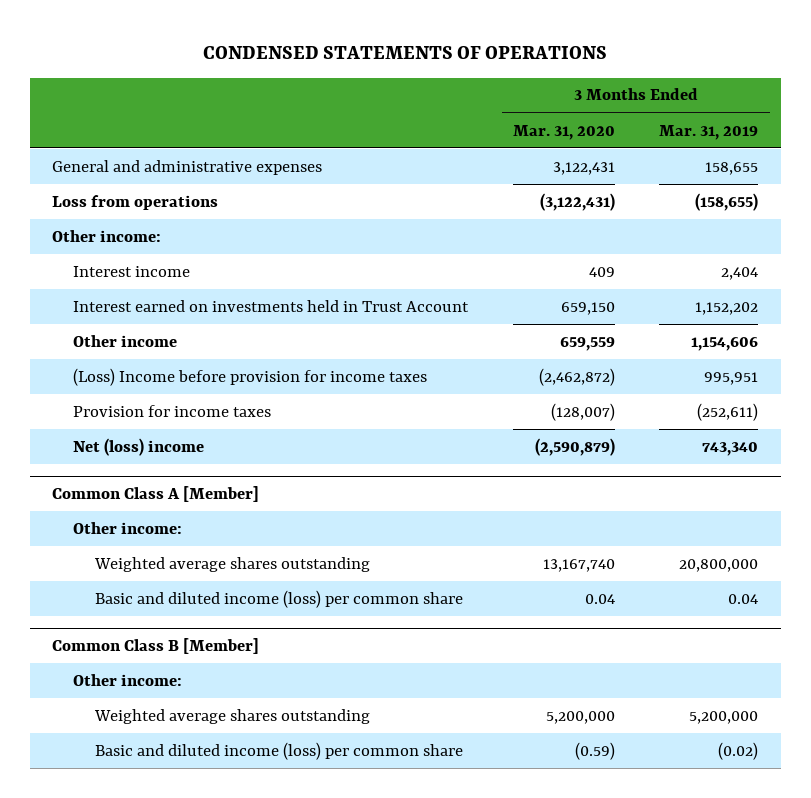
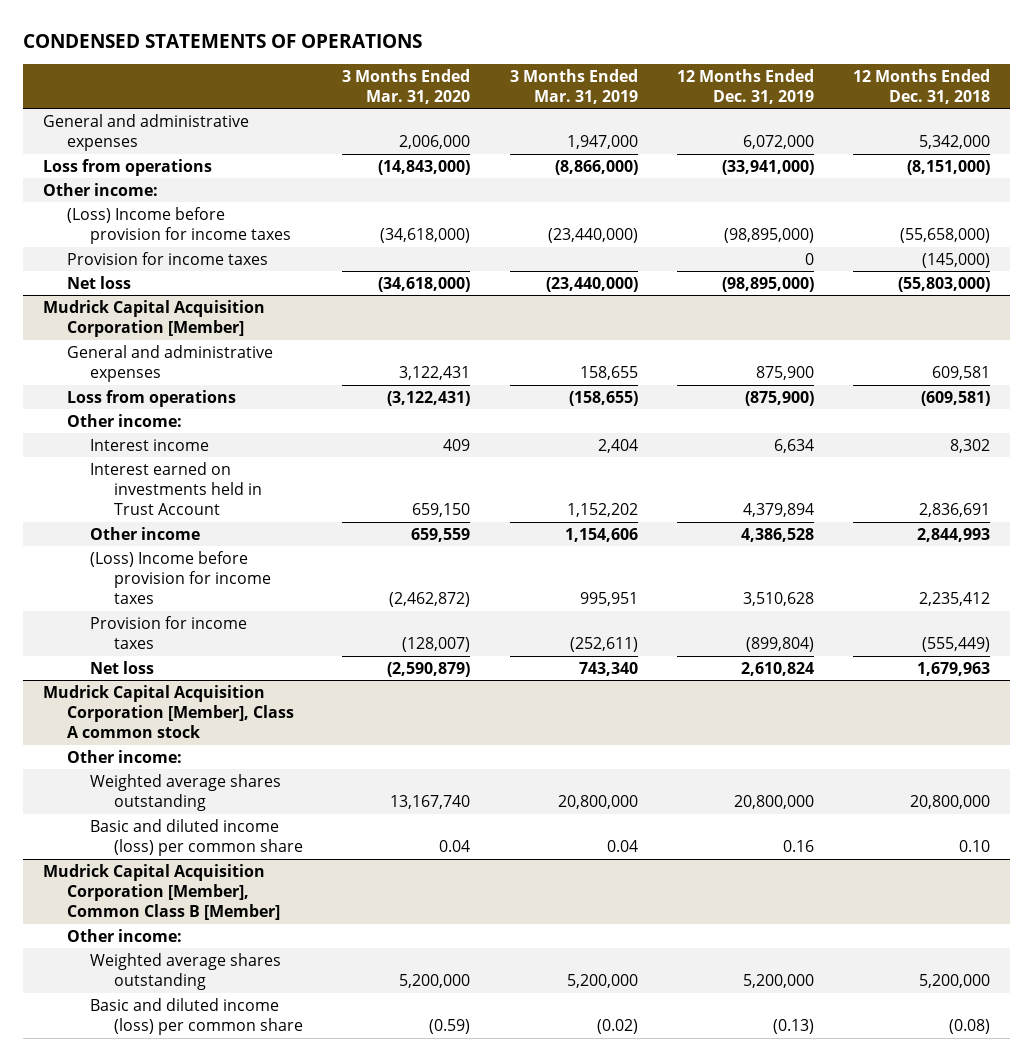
- | 3 Months Ended Mar. 31, 2020 | 3 Months Ended Mar. 31, 2019
+ | 3 Months Ended Mar. 31, 2020 | 3 Months Ended Mar. 31, 2019 | 12 Months Ended Dec. 31, 2019 | 12 Months Ended Dec. 31, 2018
+ General and administrative expenses | 2,006,000 | 1,947,000 | 6,072,000 | 5,342,000
+ Loss from operations | (14,843,000) | (8,866,000) | (33,941,000) | (8,151,000)
+ Other income:
+ (Loss) Income before provision for income taxes | (34,618,000) | (23,440,000) | (98,895,000) | (55,658,000)
+ Provision for income taxes | | | 0 | (145,000)
+ Net loss | (34,618,000) | (23,440,000) | (98,895,000) | (55,803,000)
+ Mudrick Capital Acquisition Corporation [Member]
- Net (loss) income | (2,590,879) | 743,340
- Common Class A [Member]
+ Net loss | (2,590,879) | 743,340 | 2,610,824 | 1,679,963
+ Mudrick Capital Acquisition Corporation [Member], Class A common stock
- Common Class B [Member]
+ Mudrick Capital Acquisition Corporation [Member], Common Class B [Member]

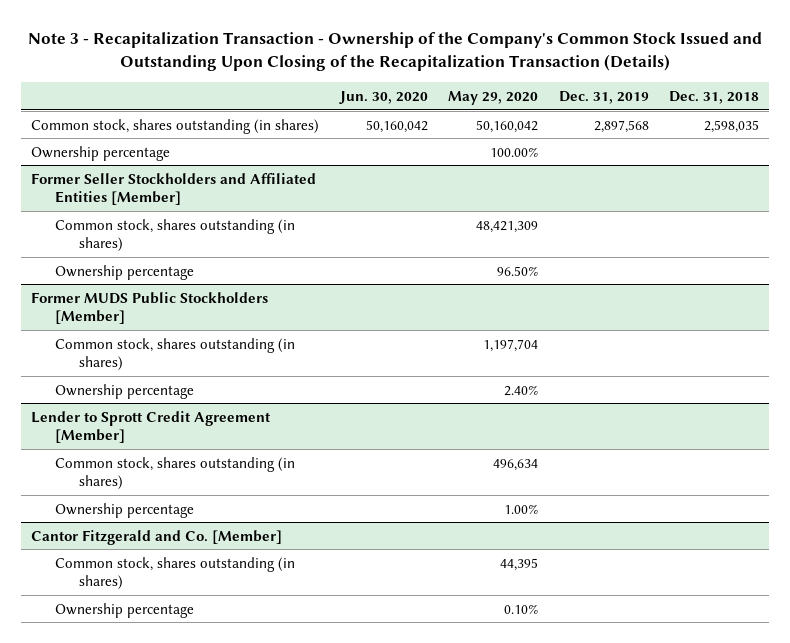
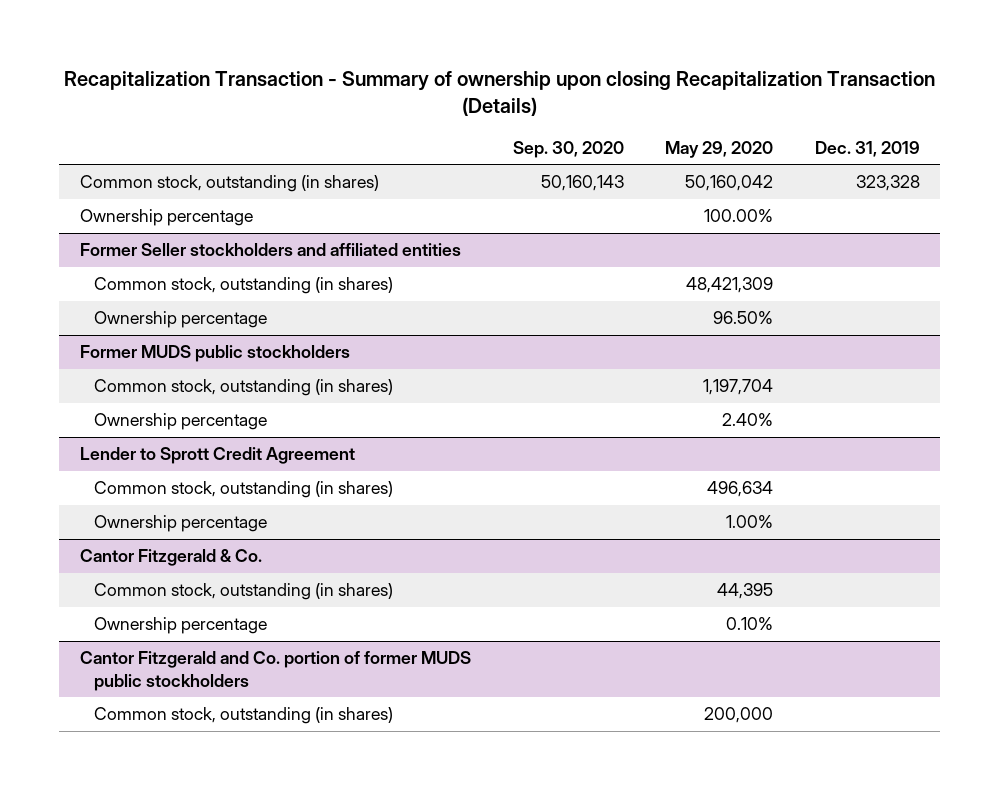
- Note 3 - Recapitalization Transaction - Ownership of the Company's Common Stock Issued and Outstanding Upon Closing of the Recapitalization Transaction (Details)
+ Recapitalization Transaction - Summary of ownership upon closing Recapitalization Transaction (Details)
- | Jun. 30, 2020 | May 29, 2020 | Dec. 31, 2019 | Dec. 31, 2018
+ | Sep. 30, 2020 | May 29, 2020 | Dec. 31, 2019
- Common stock, shares outstanding (in shares) | 50,160,042 | 50,160,042 | 2,897,568 | 2,598,035
+ Common stock, outstanding (in shares) | 50,160,143 | 50,160,042 | 323,328
- Former Seller Stockholders and Affiliated Entities [Member]
- Common stock, shares outstanding (in shares) | | 48,421,309 | |
+ Former Seller stockholders and affiliated entities
+ Common stock, outstanding (in shares) | | 48,421,309 |
- Former MUDS Public Stockholders [Member]
- Common stock, shares outstanding (in shares) | | 1,197,704 | |
+ Former MUDS public stockholders
+ Common stock, outstanding (in shares) | | 1,197,704 |
- Lender to Sprott Credit Agreement [Member]
- Common stock, shares outstanding (in shares) | | 496,634 | |
+ Lender to Sprott Credit Agreement
+ Common stock, outstanding (in shares) | | 496,634 |
- Cantor Fitzgerald and Co. [Member]
- Common stock, shares outstanding (in shares) | | 44,395 | |
+ Cantor Fitzgerald & Co.
+ Common stock, outstanding (in shares) | | 44,395 |
+ Cantor Fitzgerald and Co. portion of former MUDS public stockholders
+ Common stock, outstanding (in shares) | | 200,000 |

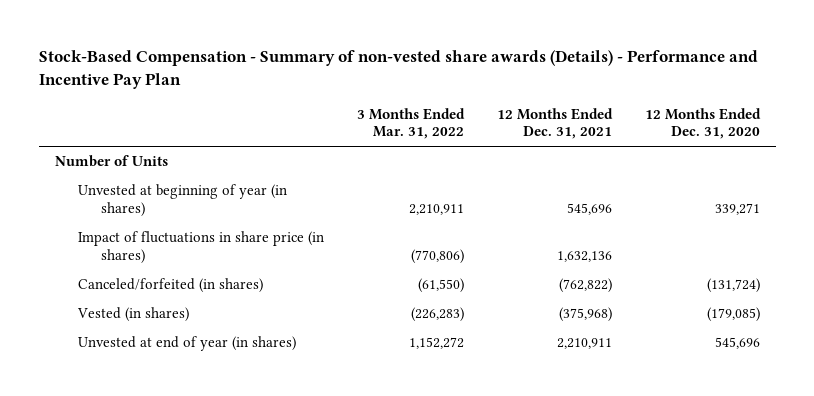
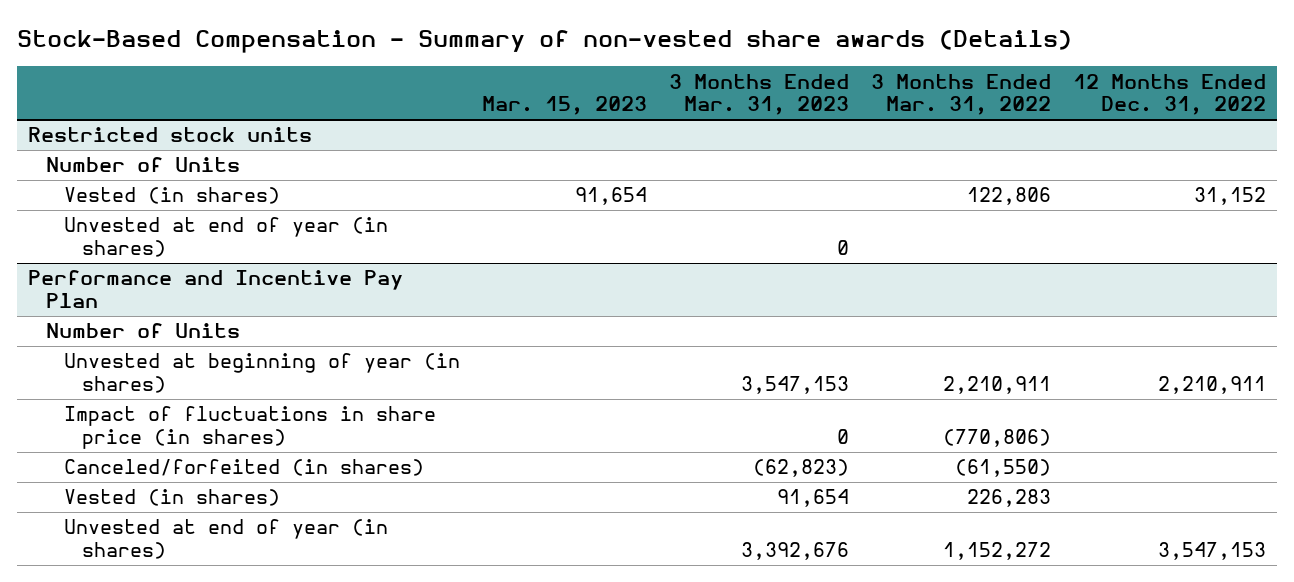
- Stock-Based Compensation - Summary of non-vested share awards (Details) - Performance and Incentive Pay Plan
+ Stock-Based Compensation - Summary of non-vested share awards (Details)
- | 3 Months Ended Mar. 31, 2022 | 12 Months Ended Dec. 31, 2021 | 12 Months Ended Dec. 31, 2020
+ | Mar. 15, 2023 | 3 Months Ended Mar. 31, 2023 | 3 Months Ended Mar. 31, 2022 | 12 Months Ended Dec. 31, 2022
+ Restricted stock units
+ Vested (in shares) | 91,654 | | 122,806 | 31,152
+ Unvested at end of year (in shares) | | 0 | |
+ Performance and Incentive Pay Plan
+ Number of Units
- Vested (in shares) | (226,283) | (375,968) | (179,085)
+ Vested (in shares) | | 91,654 | 226,283 |

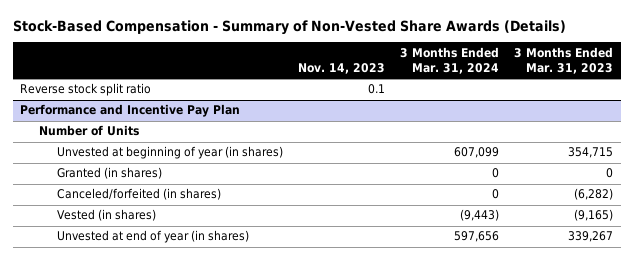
- Stock-Based Compensation - Summary of non-vested share awards (Details)
+ Stock-Based Compensation - Summary of Non-Vested Share Awards (Details)
- | Mar. 15, 2023 | 3 Months Ended Mar. 31, 2023 | 3 Months Ended Mar. 31, 2022 | 12 Months Ended Dec. 31, 2022
+ | Nov. 14, 2023 | 3 Months Ended Mar. 31, 2024 | 3 Months Ended Mar. 31, 2023
- Restricted stock units
- Number of Units
- Vested (in shares) | 91,654 | | 122,806 | 31,152
- Unvested at end of year (in shares) | | 0 | |
+ Reverse stock split ratio | 0.1 | |
@ Performance and Incentive Pay Plan
- Unvested at beginning of year (in shares) | | 3,547,153 | 2,210,911 | 2,210,911
- Impact of fluctuations in share price (in shares) | | 0 | (770,806) |
- Canceled/forfeited (in shares) | | (62,823) | (61,550) |
- Vested (in shares) | | 91,654 | 226,283 |
- Unvested at end of year (in shares) | | 3,392,676 | 1,152,272 | 3,547,153
+ Unvested at beginning of year (in shares) | | 607,099 | 354,715
+ Granted (in shares) | | 0 | 0
+ Canceled/forfeited (in shares) | | 0 | (6,282)
+ Vested (in shares) | | (9,443) | (9,165)
+ Unvested at end of year (in shares) | | 597,656 | 339,267

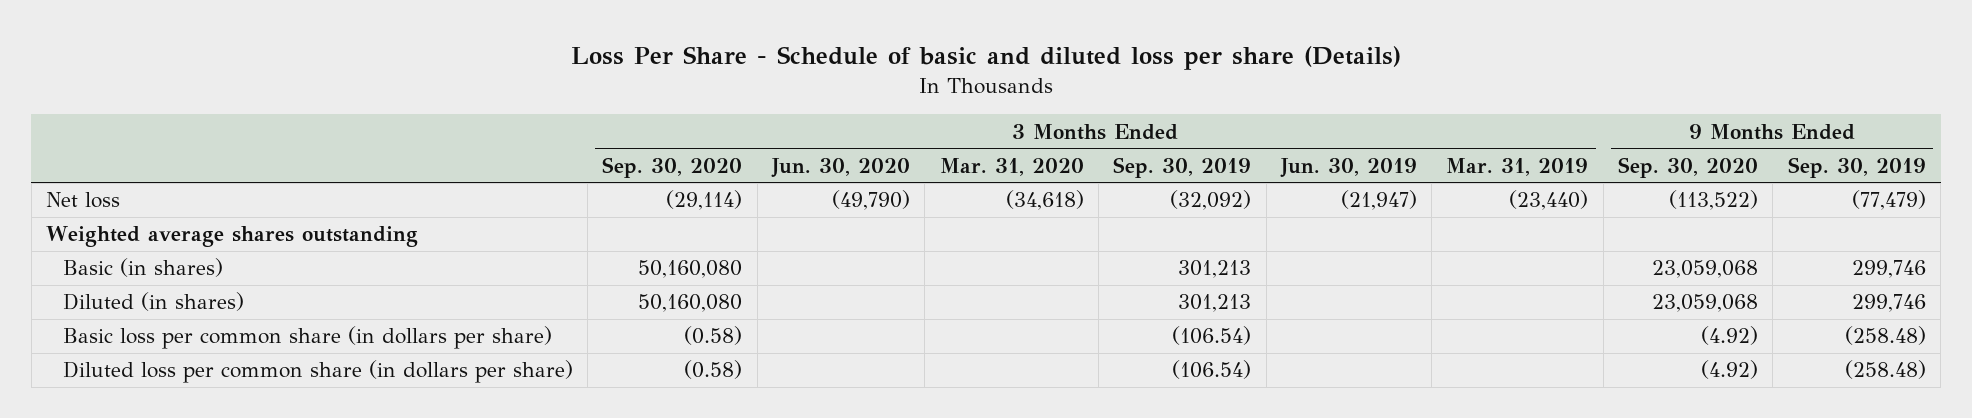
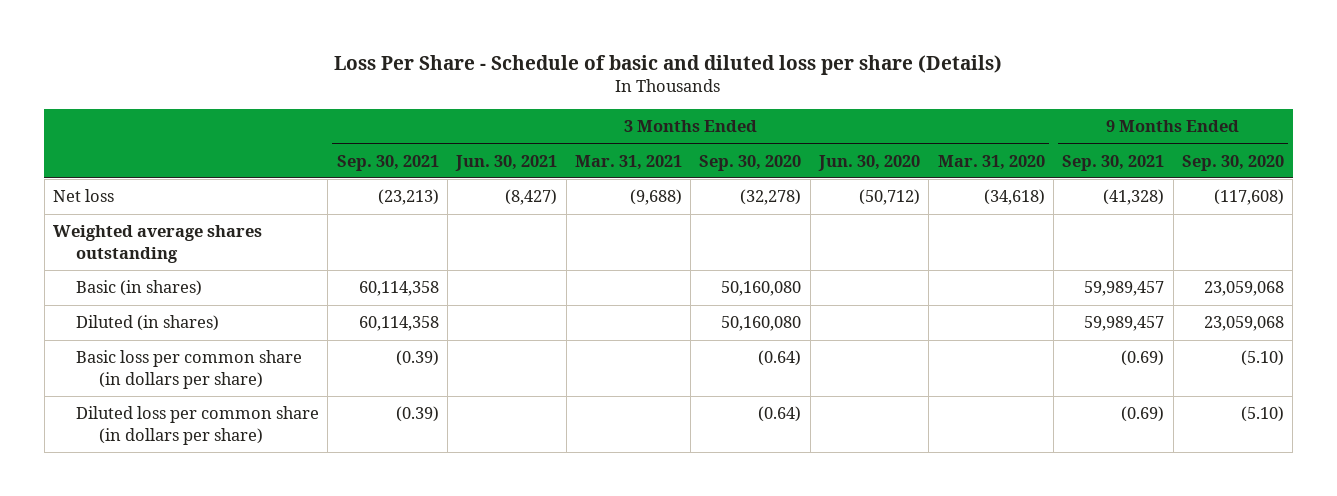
- | 3 Months Ended Sep. 30, 2020 | 3 Months Ended Jun. 30, 2020 | 3 Months Ended Mar. 31, 2020 | 3 Months Ended Sep. 30, 2019 | 3 Months Ended Jun. 30, 2019 | 3 Months Ended Mar. 31, 2019 | 9 Months Ended Sep. 30, 2020 | 9 Months Ended Sep. 30, 2019
+ | 3 Months Ended Sep. 30, 2021 | 3 Months Ended Jun. 30, 2021 | 3 Months Ended Mar. 31, 2021 | 3 Months Ended Sep. 30, 2020 | 3 Months Ended Jun. 30, 2020 | 3 Months Ended Mar. 31, 2020 | 9 Months Ended Sep. 30, 2021 | 9 Months Ended Sep. 30, 2020
- Net loss | (29,114) | (49,790) | (34,618) | (32,092) | (21,947) | (23,440) | (113,522) | (77,479)
+ Net loss | (23,213) | (8,427) | (9,688) | (32,278) | (50,712) | (34,618) | (41,328) | (117,608)
- Basic loss per common share (in dollars per share) | (0.58) | | | (106.54) | | | (4.92) | (258.48)
- Diluted loss per common share (in dollars per share) | (0.58) | | | (106.54) | | | (4.92) | (258.48)
+ Basic loss per common share (in dollars per share) | (0.39) | | | (0.64) | | | (0.69) | (5.10)
+ Diluted loss per common share (in dollars per share) | (0.39) | | | (0.64) | | | (0.69) | (5.10)

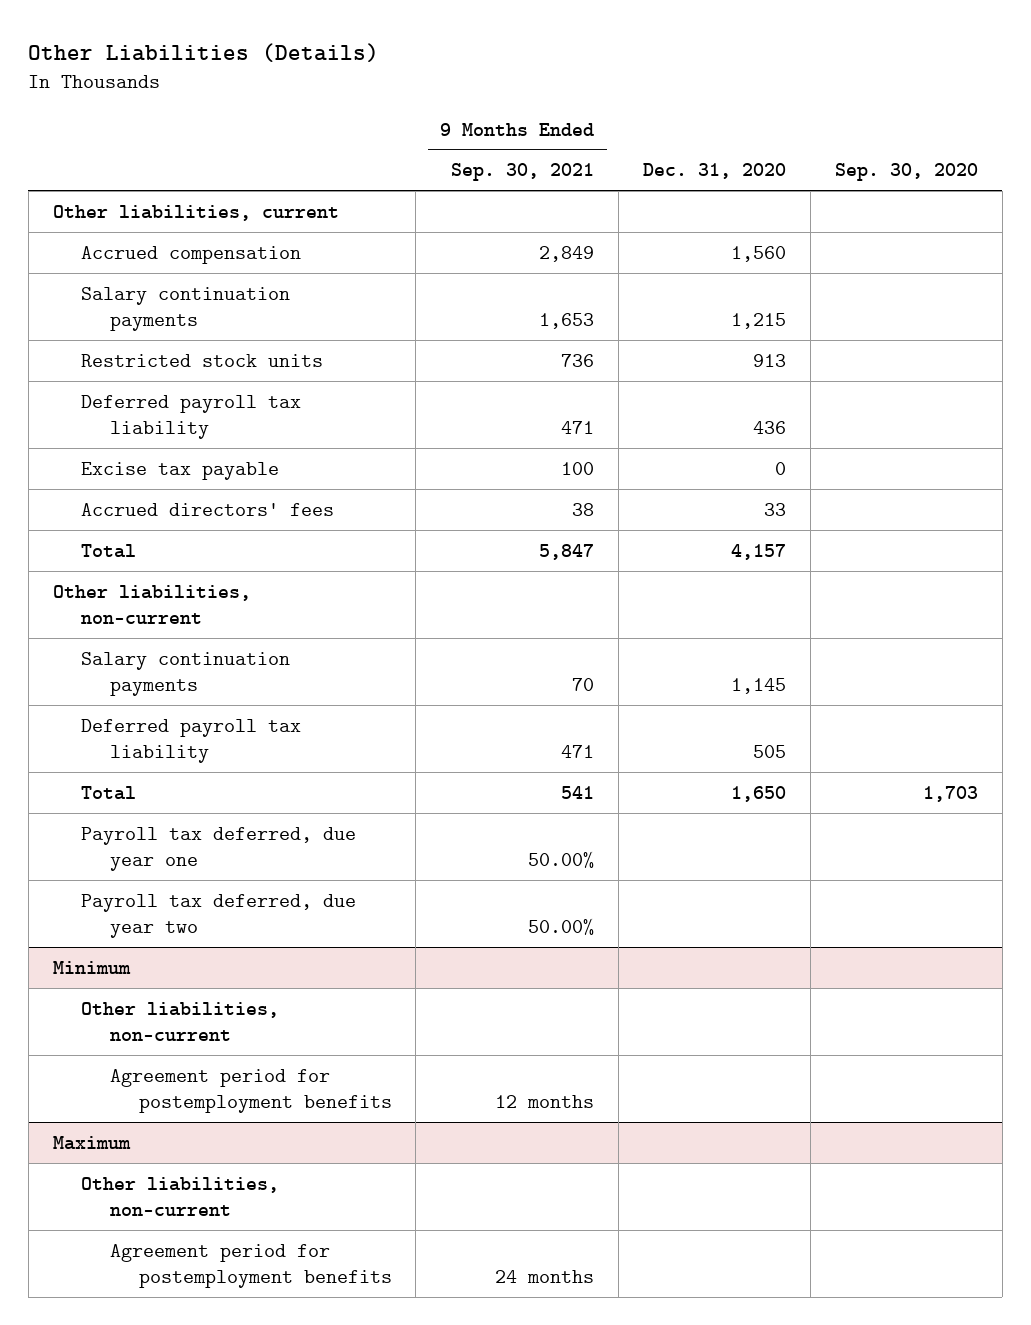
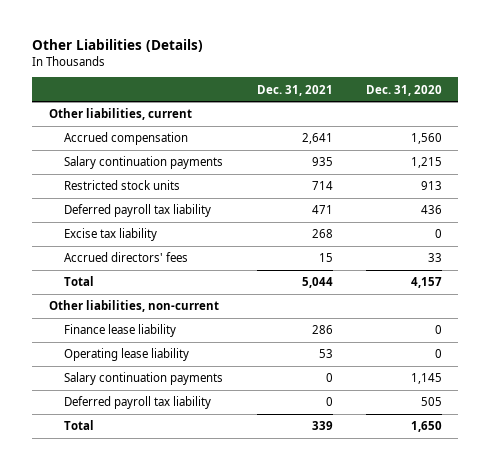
- | 9 Months Ended Sep. 30, 2021 | Dec. 31, 2020 | Sep. 30, 2020
+ | Dec. 31, 2021 | Dec. 31, 2020
- Excise tax payable | 100 | 0 |
+ Excise tax liability | 268 | 0
+ Finance lease liability | 286 | 0
+ Operating lease liability | 53 | 0
- Payroll tax deferred, due year one | 50.00% | |
- Payroll tax deferred, due year two | 50.00% | |
- Minimum
- Other liabilities, non-current
- Agreement period for postemployment benefits | 12 months | |
- Maximum
- Other liabilities, non-current
- Agreement period for postemployment benefits | 24 months | |

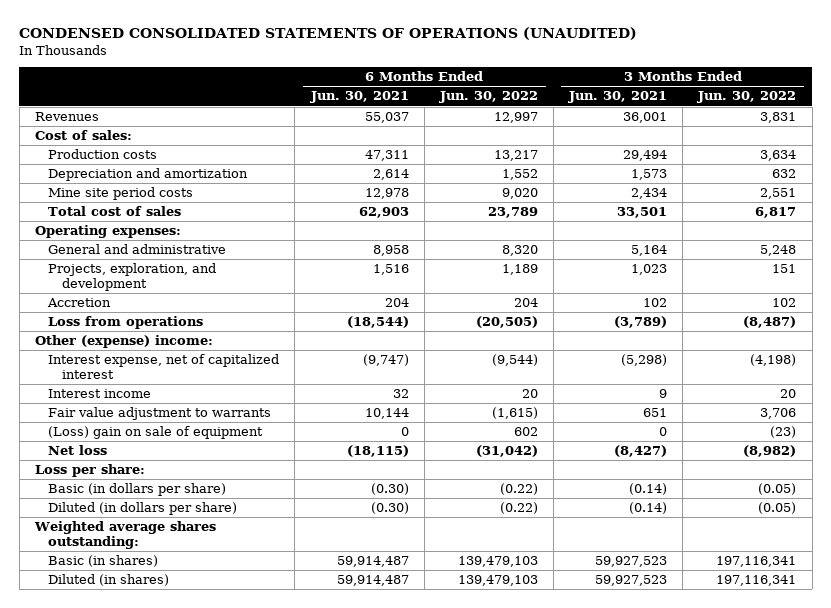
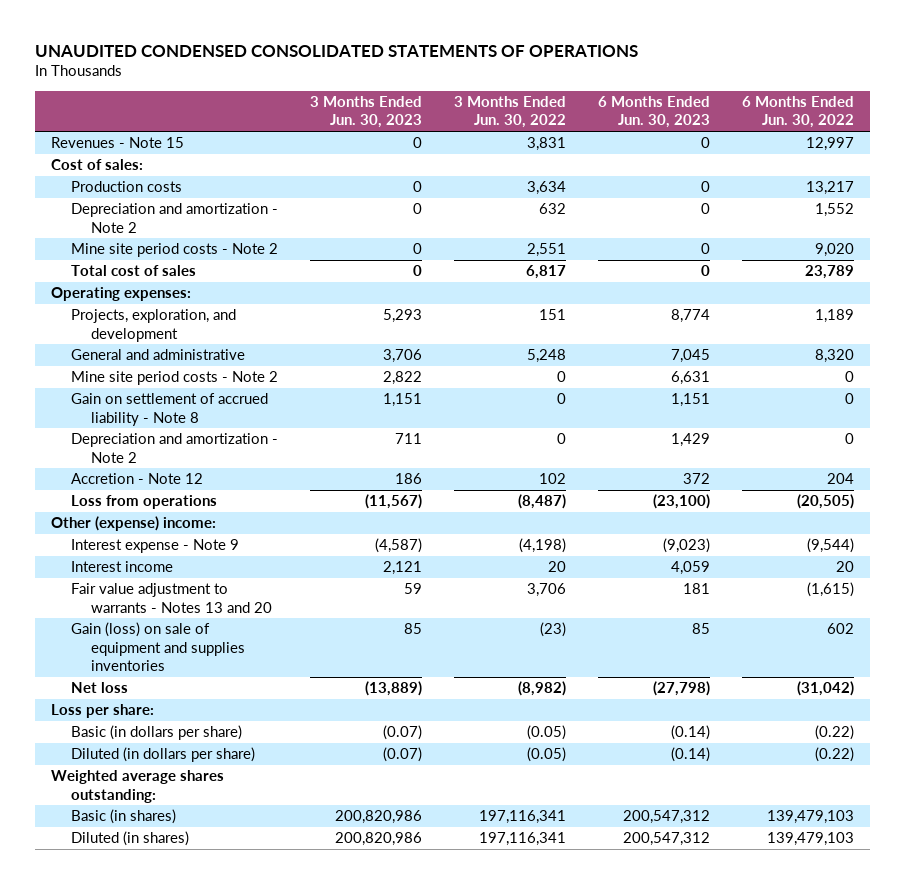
- CONDENSED CONSOLIDATED STATEMENTS OF OPERATIONS (UNAUDITED)
+ UNAUDITED CONDENSED CONSOLIDATED STATEMENTS OF OPERATIONS
- | 6 Months Ended Jun. 30, 2021 | 6 Months Ended Jun. 30, 2022 | 3 Months Ended Jun. 30, 2021 | 3 Months Ended Jun. 30, 2022
+ | 3 Months Ended Jun. 30, 2023 | 3 Months Ended Jun. 30, 2022 | 6 Months Ended Jun. 30, 2023 | 6 Months Ended Jun. 30, 2022
- Revenues | 55,037 | 12,997 | 36,001 | 3,831
+ Revenues - Note 15 | 0 | 3,831 | 0 | 12,997
- Depreciation and amortization | 2,614 | 1,552 | 1,573 | 632
- Mine site period costs | 12,978 | 9,020 | 2,434 | 2,551
+ Depreciation and amortization - Note 2 | 0 | 632 | 0 | 1,552
+ Mine site period costs - Note 2 | 0 | 2,551 | 0 | 9,020
- Accretion | 204 | 204 | 102 | 102
moved down: General and administrative | 3,706 | 5,248 | 7,045 | 8,320
+ Mine site period costs - Note 2 | 2,822 | 0 | 6,631 | 0
+ Gain on settlement of accrued liability - Note 8 | 1,151 | 0 | 1,151 | 0
+ Depreciation and amortization - Note 2 | 711 | 0 | 1,429 | 0
+ Accretion - Note 12 | 186 | 102 | 372 | 204
- Interest expense, net of capitalized interest | (9,747) | (9,544) | (5,298) | (4,198)
+ Interest expense - Note 9 | (4,587) | (4,198) | (9,023) | (9,544)
- Fair value adjustment to warrants | 10,144 | (1,615) | 651 | 3,706
- (Loss) gain on sale of equipment | 0 | 602 | 0 | (23)
+ Fair value adjustment to warrants - Notes 13 and 20 | 59 | 3,706 | 181 | (1,615)
+ Gain (loss) on sale of equipment and supplies inventories | 85 | (23) | 85 | 602

